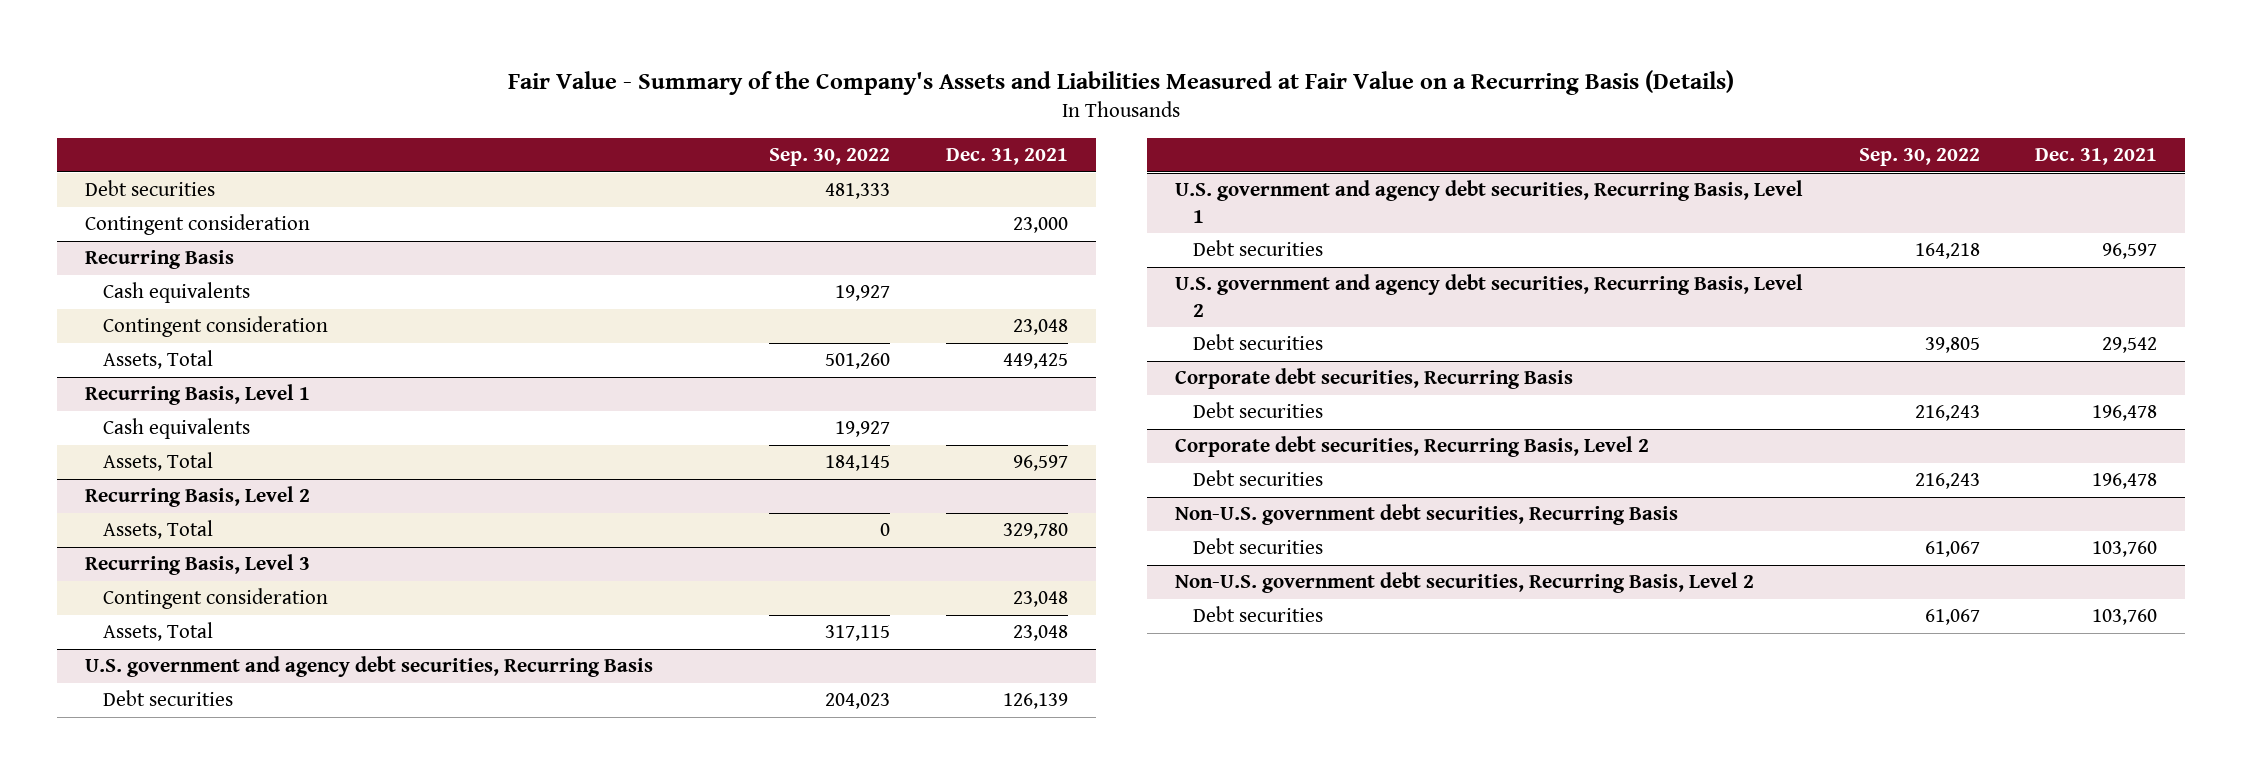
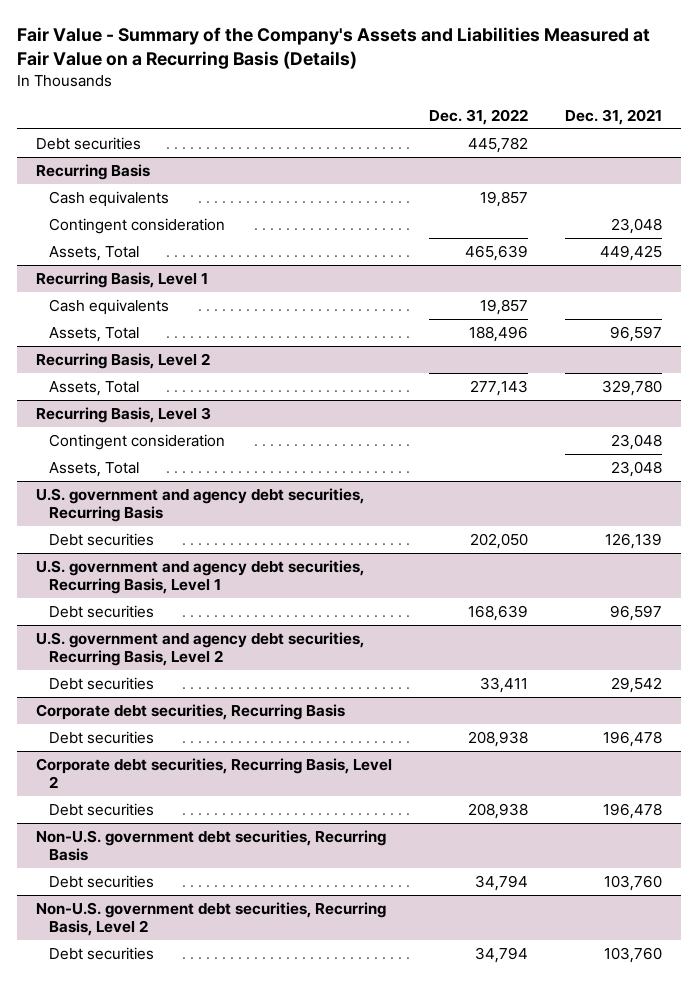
- | Sep. 30, 2022 | Dec. 31, 2021
+ | Dec. 31, 2022 | Dec. 31, 2021
- Contingent consideration | | 23,000

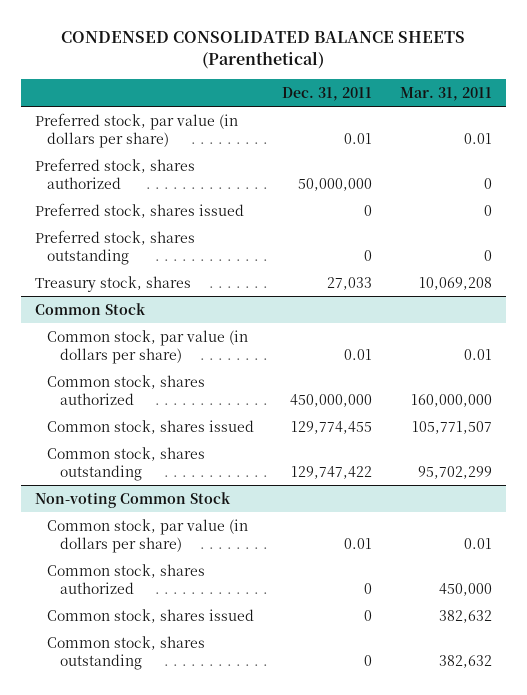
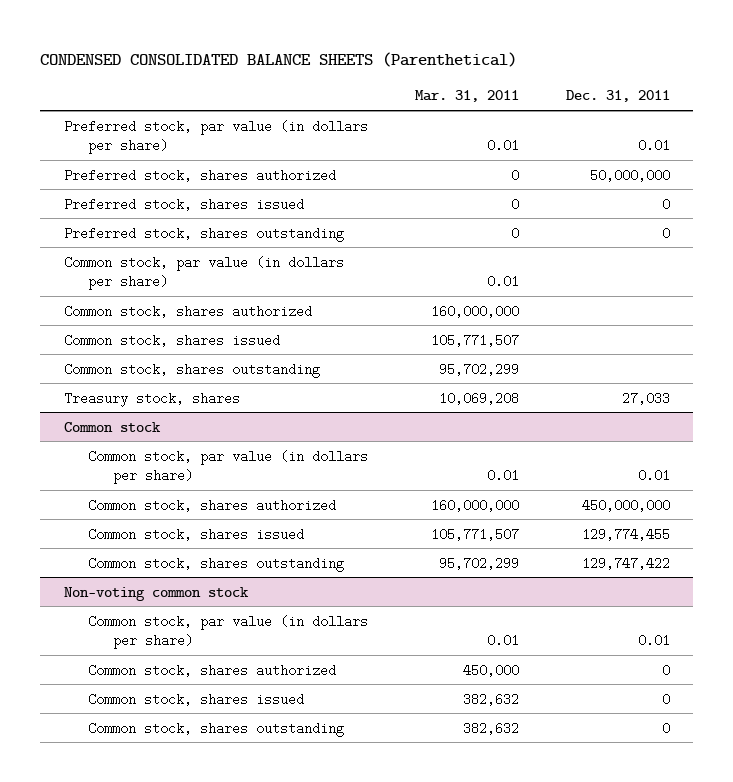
- | Dec. 31, 2011 | Mar. 31, 2011
+ | Mar. 31, 2011 | Dec. 31, 2011
+ Common stock, par value (in dollars per share) | 0.01 |
+ Common stock, shares authorized | 160,000,000 |
+ Common stock, shares issued | 105,771,507 |
+ Common stock, shares outstanding | 95,702,299 |
- Common Stock
+ Common stock
- Non-voting Common Stock
+ Non-voting common stock

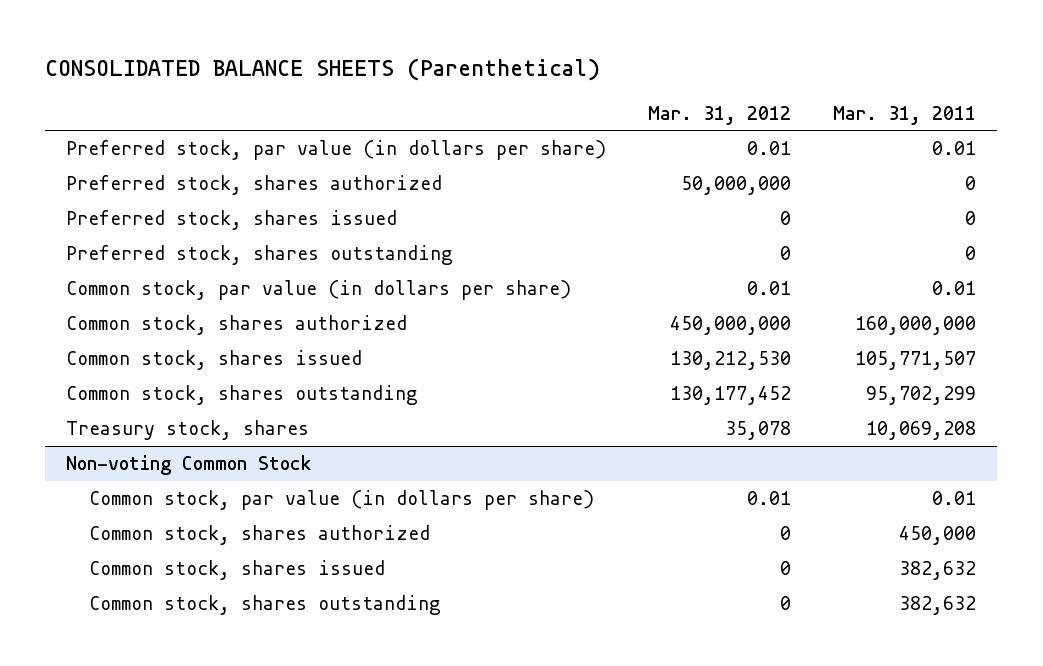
- CONDENSED CONSOLIDATED BALANCE SHEETS (Parenthetical)
+ CONSOLIDATED BALANCE SHEETS (Parenthetical)
- | Mar. 31, 2011 | Dec. 31, 2011
+ | Mar. 31, 2012 | Mar. 31, 2011
- Common stock
- Common stock, par value (in dollars per share) | 0.01 | 0.01
- Common stock, shares authorized | 160,000,000 | 450,000,000
- Common stock, shares issued | 105,771,507 | 129,774,455
- Common stock, shares outstanding | 95,702,299 | 129,747,422
- Non-voting common stock
+ Non-voting Common Stock

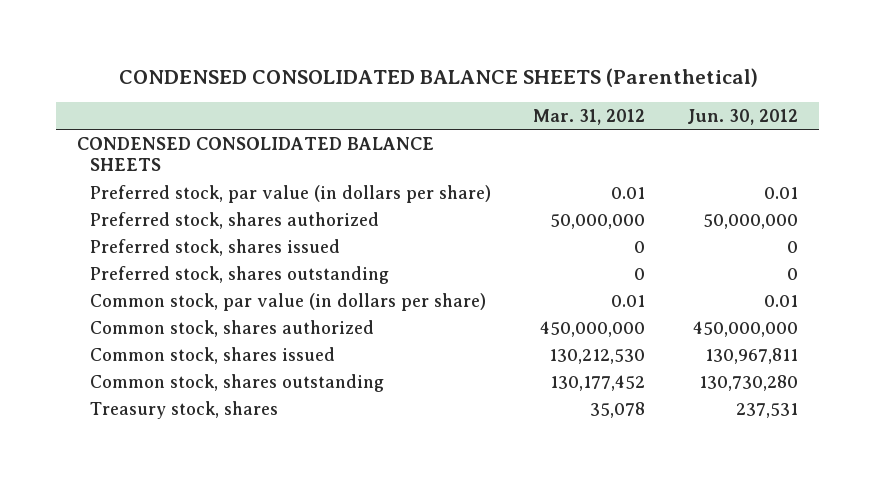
- CONSOLIDATED BALANCE SHEETS (Parenthetical)
+ CONDENSED CONSOLIDATED BALANCE SHEETS (Parenthetical)
- | Mar. 31, 2012 | Mar. 31, 2011
+ | Mar. 31, 2012 | Jun. 30, 2012
+ CONDENSED CONSOLIDATED BALANCE SHEETS
- Non-voting Common Stock
- Common stock, par value (in dollars per share) | 0.01 | 0.01
- Common stock, shares authorized | 0 | 450,000
- Common stock, shares issued | 0 | 382,632
- Common stock, shares outstanding | 0 | 382,632

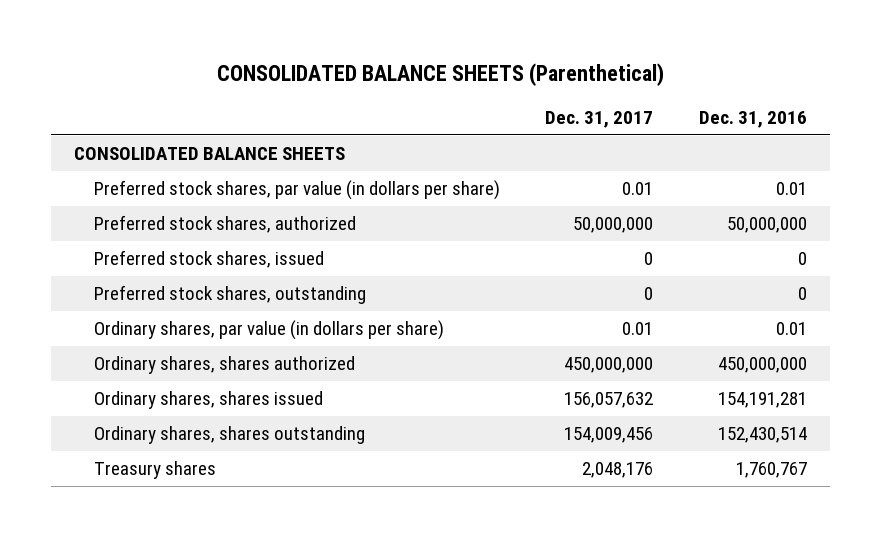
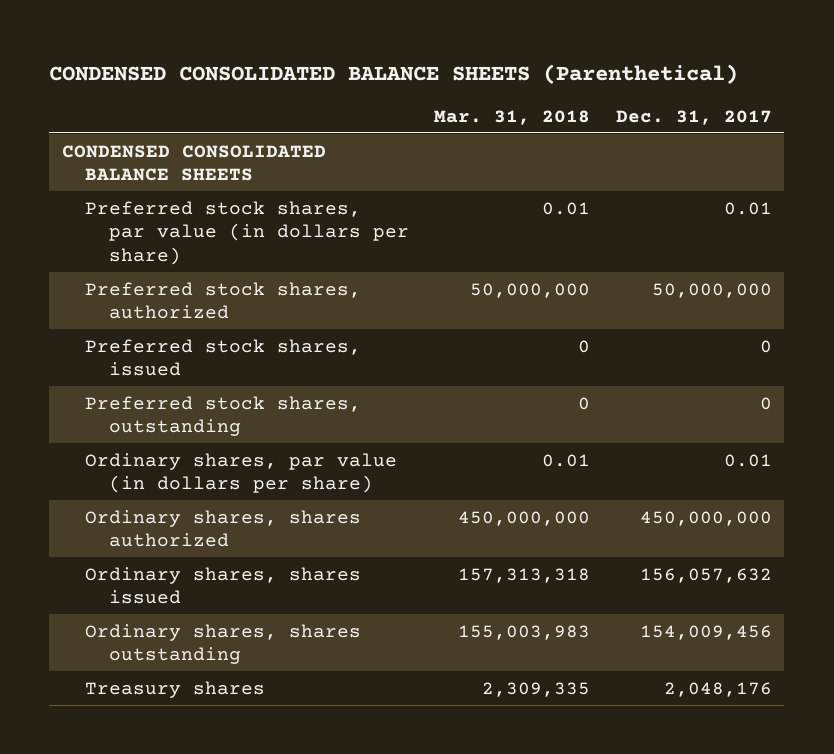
- CONSOLIDATED BALANCE SHEETS (Parenthetical)
+ CONDENSED CONSOLIDATED BALANCE SHEETS (Parenthetical)
- | Dec. 31, 2017 | Dec. 31, 2016
+ | Mar. 31, 2018 | Dec. 31, 2017
- CONSOLIDATED BALANCE SHEETS
+ CONDENSED CONSOLIDATED BALANCE SHEETS

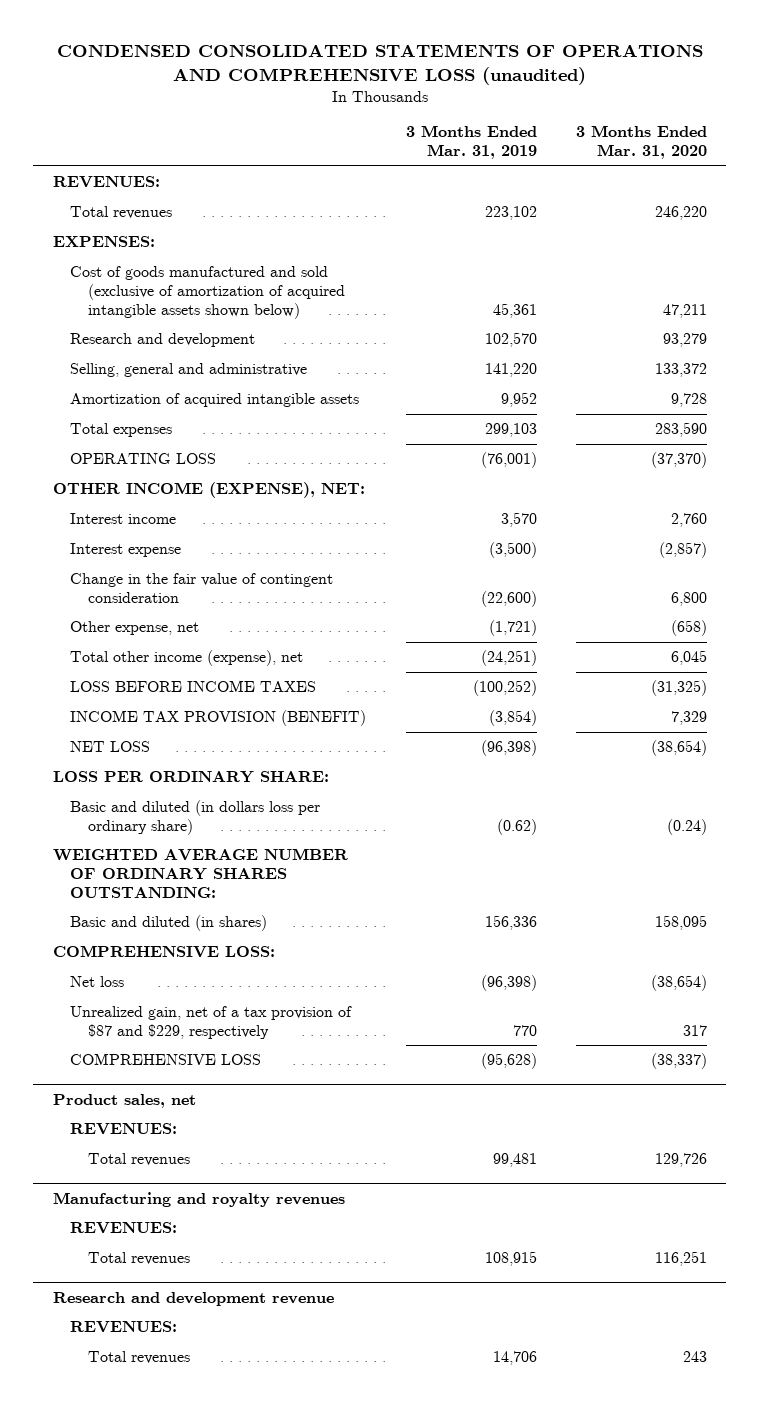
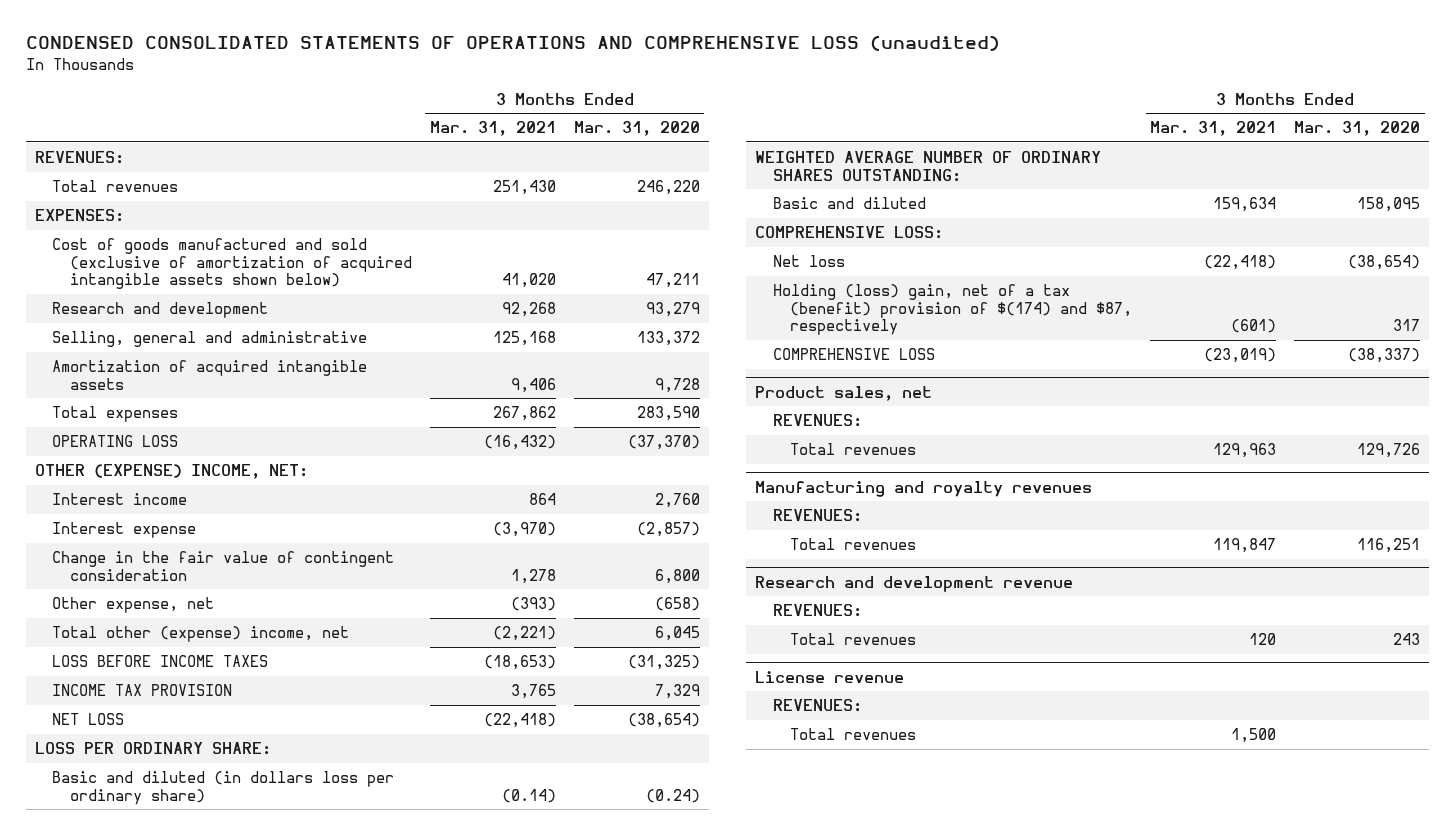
- | 3 Months Ended Mar. 31, 2019 | 3 Months Ended Mar. 31, 2020
+ | 3 Months Ended Mar. 31, 2021 | 3 Months Ended Mar. 31, 2020
- OTHER INCOME (EXPENSE), NET:
+ OTHER (EXPENSE) INCOME, NET:
- Total other income (expense), net | (24,251) | 6,045
+ Total other (expense) income, net | (2,221) | 6,045
- INCOME TAX PROVISION (BENEFIT) | (3,854) | 7,329
+ INCOME TAX PROVISION | 3,765 | 7,329
- Basic and diluted (in shares) | 156,336 | 158,095
+ Basic and diluted | 159,634 | 158,095
- Unrealized gain, net of a tax provision of $87 and $229, respectively | 770 | 317
+ Holding (loss) gain, net of a tax (benefit) provision of $(174) and $87, respectively | (601) | 317
+ License revenue
+ REVENUES:
+ Total revenues | 1,500 |

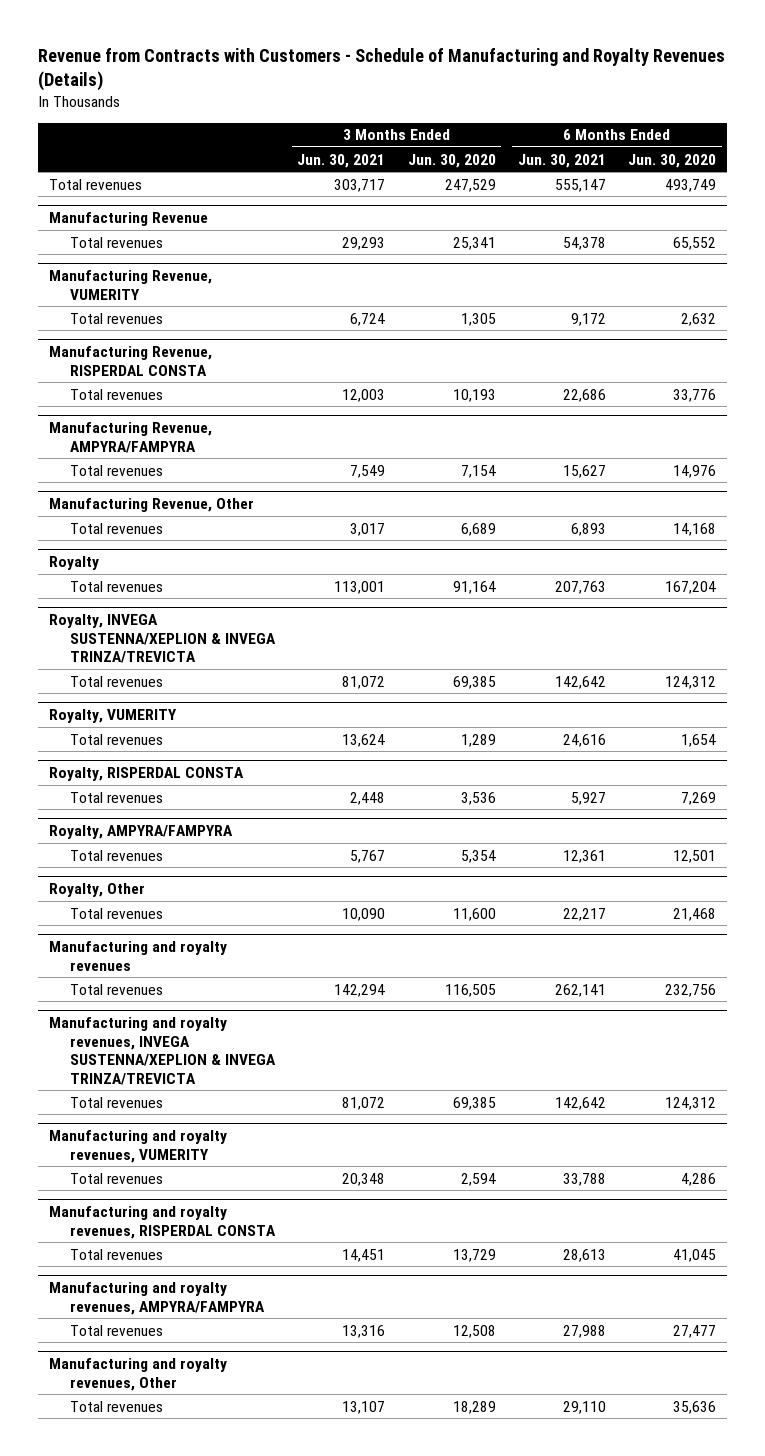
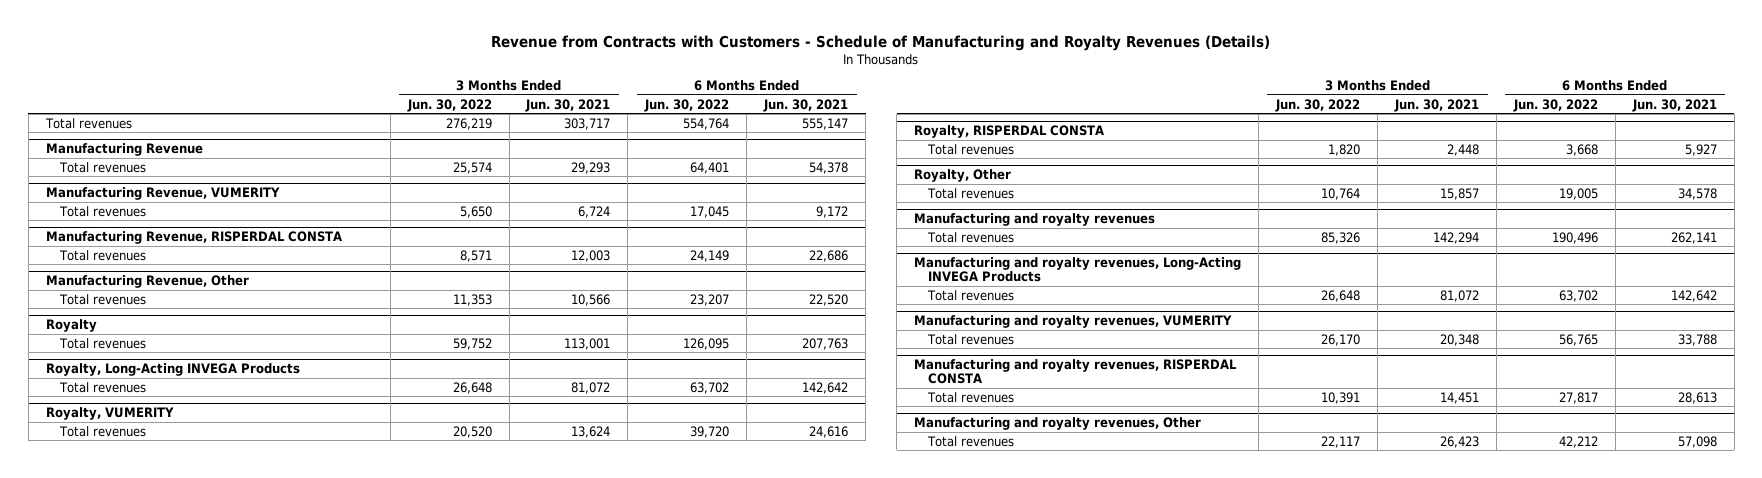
- | 3 Months Ended Jun. 30, 2021 | 3 Months Ended Jun. 30, 2020 | 6 Months Ended Jun. 30, 2021 | 6 Months Ended Jun. 30, 2020
+ | 3 Months Ended Jun. 30, 2022 | 3 Months Ended Jun. 30, 2021 | 6 Months Ended Jun. 30, 2022 | 6 Months Ended Jun. 30, 2021
- Manufacturing Revenue, AMPYRA/FAMPYRA
- Total revenues | 7,549 | 7,154 | 15,627 | 14,976
@ Manufacturing Revenue, Other
- Total revenues | 3,017 | 6,689 | 6,893 | 14,168
+ Total revenues | 11,353 | 10,566 | 23,207 | 22,520
- Royalty, INVEGA SUSTENNA/XEPLION & INVEGA TRINZA/TREVICTA
+ Royalty, Long-Acting INVEGA Products
- Royalty, AMPYRA/FAMPYRA
- Total revenues | 5,767 | 5,354 | 12,361 | 12,501
@ Royalty, Other
- Total revenues | 10,090 | 11,600 | 22,217 | 21,468
+ Total revenues | 10,764 | 15,857 | 19,005 | 34,578
- Manufacturing and royalty revenues, INVEGA SUSTENNA/XEPLION & INVEGA TRINZA/TREVICTA
+ Manufacturing and royalty revenues, Long-Acting INVEGA Products
- Manufacturing and royalty revenues, AMPYRA/FAMPYRA
- Total revenues | 13,316 | 12,508 | 27,988 | 27,477
@ Manufacturing and royalty revenues, Other
- Total revenues | 13,107 | 18,289 | 29,110 | 35,636
+ Total revenues | 22,117 | 26,423 | 42,212 | 57,098

